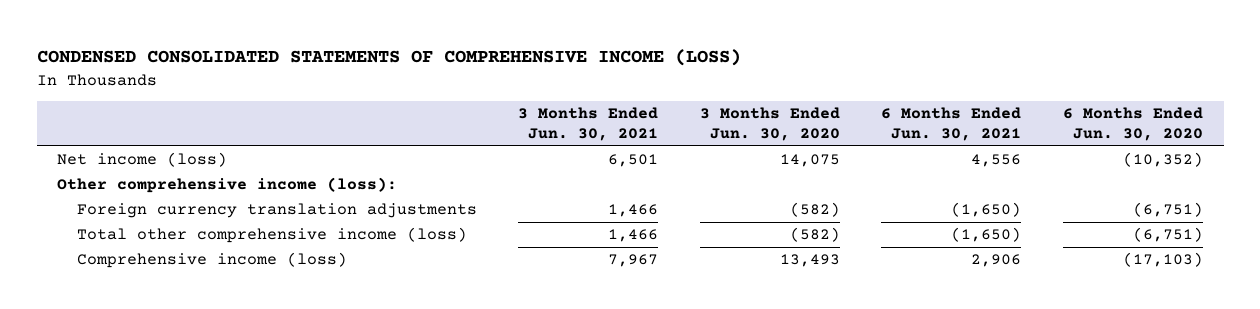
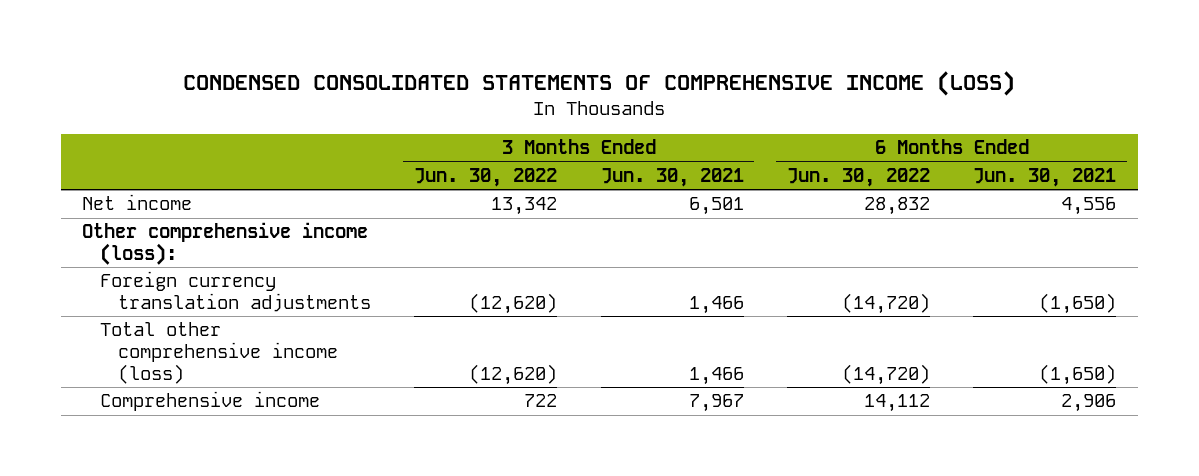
- | 3 Months Ended Jun. 30, 2021 | 3 Months Ended Jun. 30, 2020 | 6 Months Ended Jun. 30, 2021 | 6 Months Ended Jun. 30, 2020
+ | 3 Months Ended Jun. 30, 2022 | 3 Months Ended Jun. 30, 2021 | 6 Months Ended Jun. 30, 2022 | 6 Months Ended Jun. 30, 2021
- Net income (loss) | 6,501 | 14,075 | 4,556 | (10,352)
+ Net income | 13,342 | 6,501 | 28,832 | 4,556
- Comprehensive income (loss) | 7,967 | 13,493 | 2,906 | (17,103)
+ Comprehensive income | 722 | 7,967 | 14,112 | 2,906

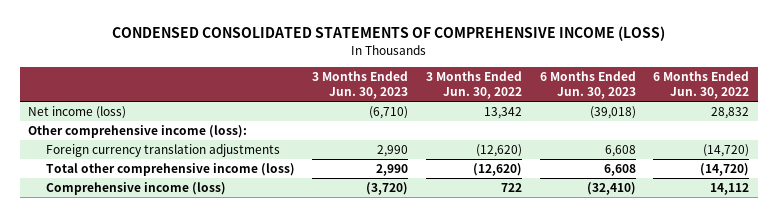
- | 3 Months Ended Jun. 30, 2022 | 3 Months Ended Jun. 30, 2021 | 6 Months Ended Jun. 30, 2022 | 6 Months Ended Jun. 30, 2021
+ | 3 Months Ended Jun. 30, 2023 | 3 Months Ended Jun. 30, 2022 | 6 Months Ended Jun. 30, 2023 | 6 Months Ended Jun. 30, 2022
- Net income | 13,342 | 6,501 | 28,832 | 4,556
+ Net income (loss) | (6,710) | 13,342 | (39,018) | 28,832
- Comprehensive income | 722 | 7,967 | 14,112 | 2,906
+ Comprehensive income (loss) | (3,720) | 722 | (32,410) | 14,112

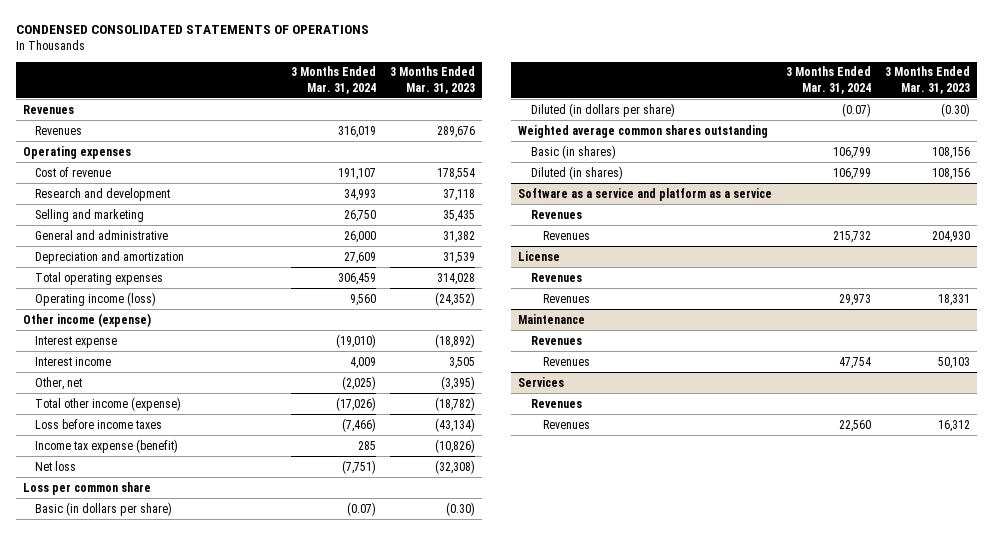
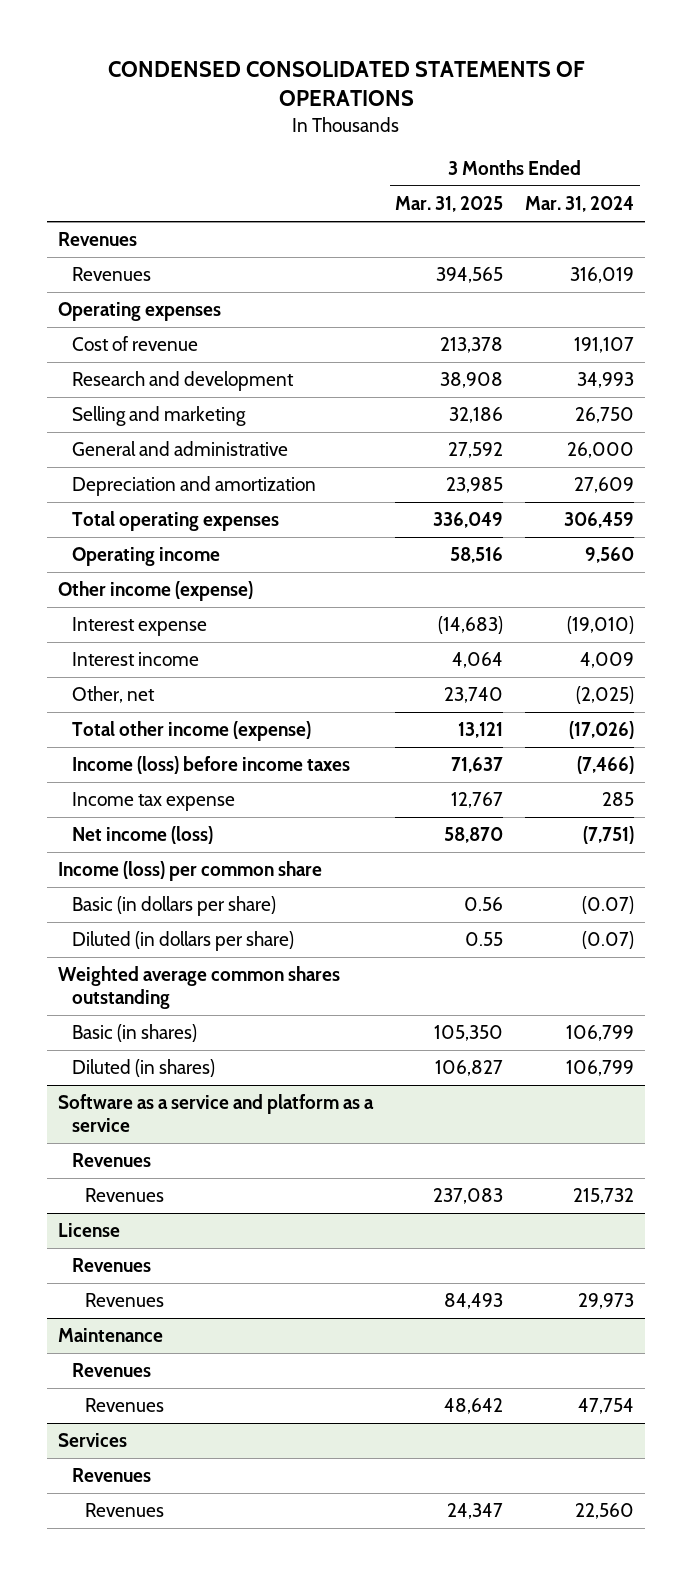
- | 3 Months Ended Mar. 31, 2024 | 3 Months Ended Mar. 31, 2023
+ | 3 Months Ended Mar. 31, 2025 | 3 Months Ended Mar. 31, 2024
- Operating income (loss) | 9,560 | (24,352)
+ Operating income | 58,516 | 9,560
- Loss before income taxes | (7,466) | (43,134)
- Income tax expense (benefit) | 285 | (10,826)
- Net loss | (7,751) | (32,308)
- Loss per common share
+ Income (loss) before income taxes | 71,637 | (7,466)
+ Income tax expense | 12,767 | 285
+ Net income (loss) | 58,870 | (7,751)
+ Income (loss) per common share

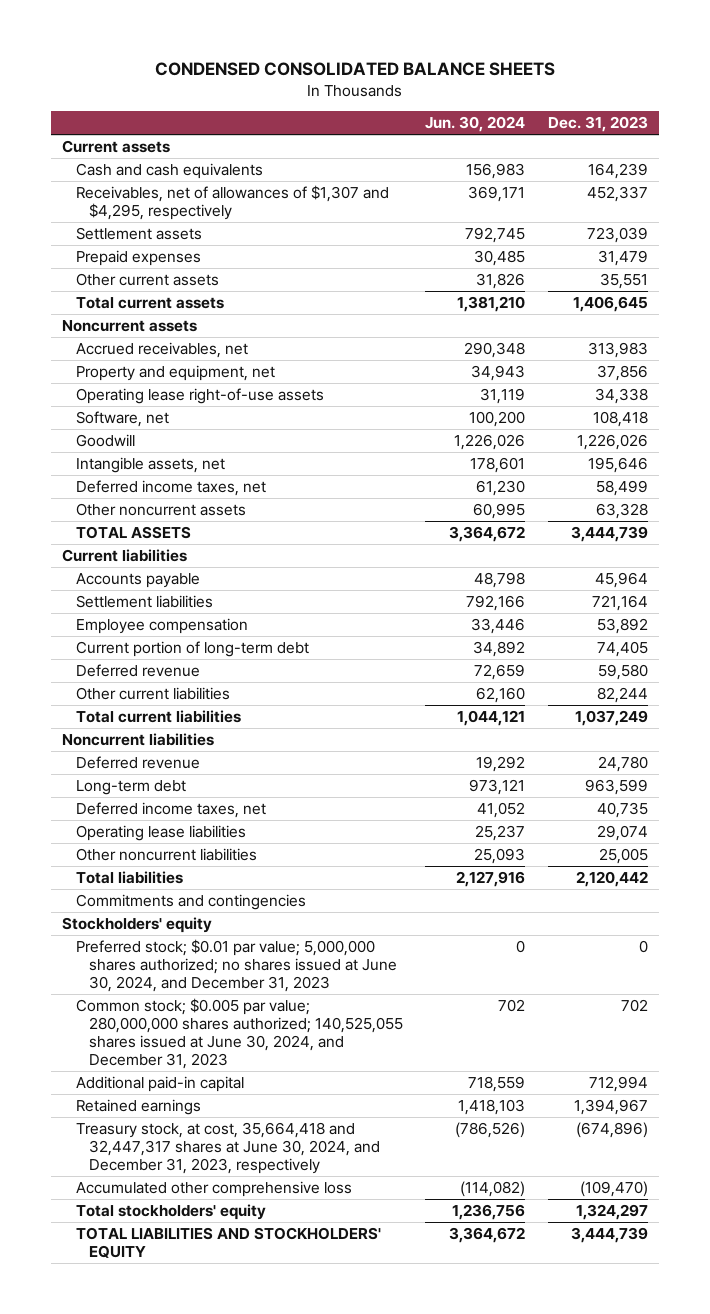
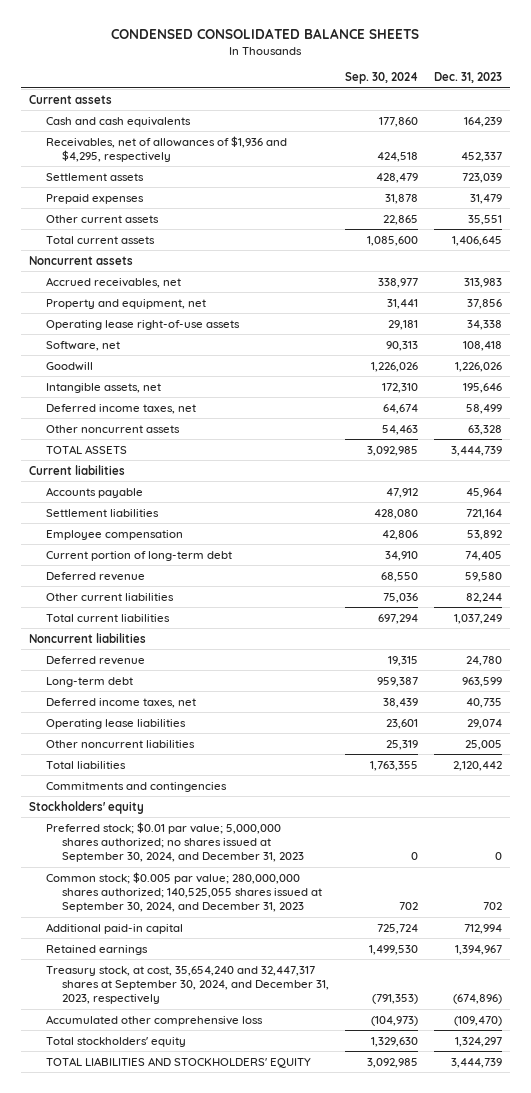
- | Jun. 30, 2024 | Dec. 31, 2023
+ | Sep. 30, 2024 | Dec. 31, 2023
- Receivables, net of allowances of $1,307 and $4,295, respectively | 369,171 | 452,337
+ Receivables, net of allowances of $1,936 and $4,295, respectively | 424,518 | 452,337
- Preferred stock; $0.01 par value; 5,000,000 shares authorized; no shares issued at June 30, 2024, and December 31, 2023 | 0 | 0
- Common stock; $0.005 par value; 280,000,000 shares authorized; 140,525,055 shares issued at June 30, 2024, and December 31, 2023 | 702 | 702
+ Preferred stock; $0.01 par value; 5,000,000 shares authorized; no shares issued at September 30, 2024, and December 31, 2023 | 0 | 0
+ Common stock; $0.005 par value; 280,000,000 shares authorized; 140,525,055 shares issued at September 30, 2024, and December 31, 2023 | 702 | 702
- Treasury stock, at cost, 35,664,418 and 32,447,317 shares at June 30, 2024, and December 31, 2023, respectively | (786,526) | (674,896)
+ Treasury stock, at cost, 35,654,240 and 32,447,317 shares at September 30, 2024, and December 31, 2023, respectively | (791,353) | (674,896)

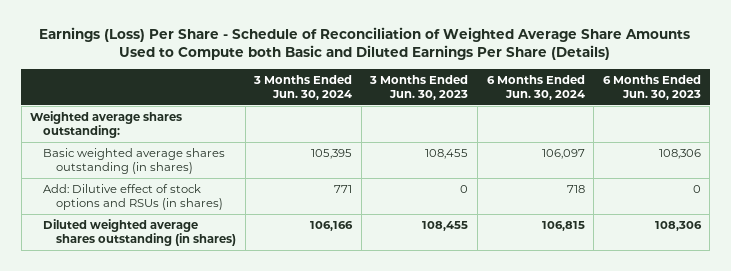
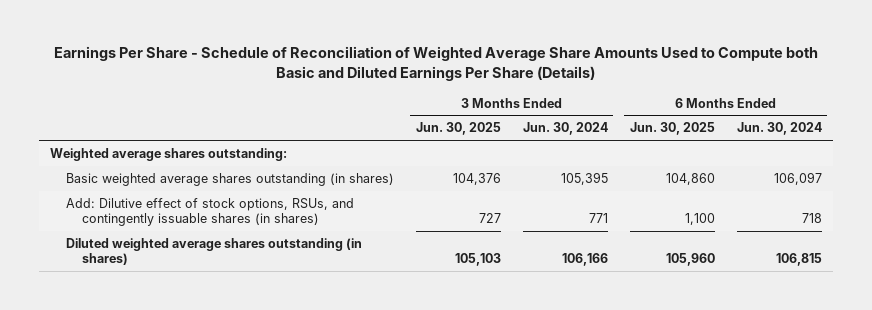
- Earnings (Loss) Per Share - Schedule of Reconciliation of Weighted Average Share Amounts Used to Compute both Basic and Diluted Earnings Per Share (Details)
+ Earnings Per Share - Schedule of Reconciliation of Weighted Average Share Amounts Used to Compute both Basic and Diluted Earnings Per Share (Details)
- | 3 Months Ended Jun. 30, 2024 | 3 Months Ended Jun. 30, 2023 | 6 Months Ended Jun. 30, 2024 | 6 Months Ended Jun. 30, 2023
+ | 3 Months Ended Jun. 30, 2025 | 3 Months Ended Jun. 30, 2024 | 6 Months Ended Jun. 30, 2025 | 6 Months Ended Jun. 30, 2024
- Add: Dilutive effect of stock options and RSUs (in shares) | 771 | 0 | 718 | 0
+ Add: Dilutive effect of stock options, RSUs, and contingently issuable shares (in shares) | 727 | 771 | 1,100 | 718

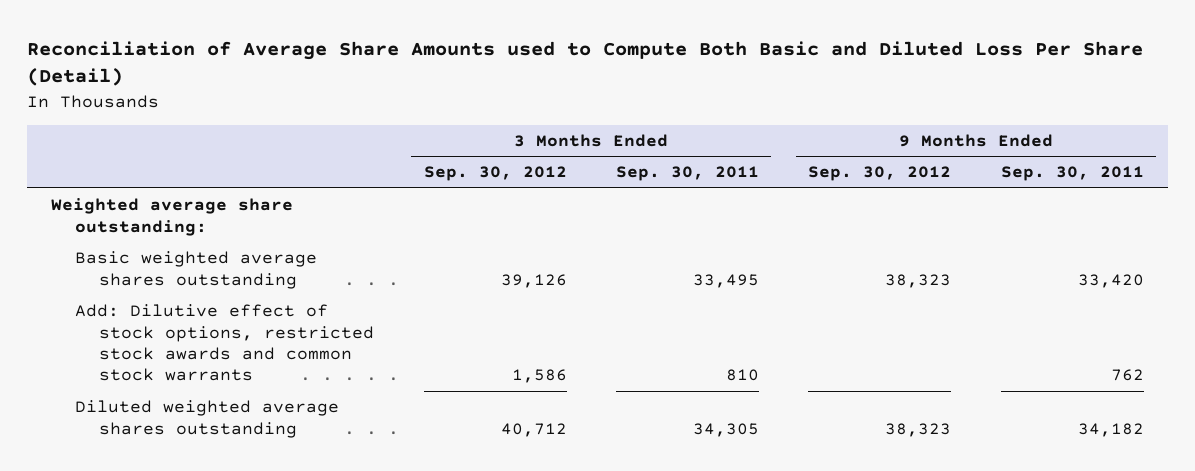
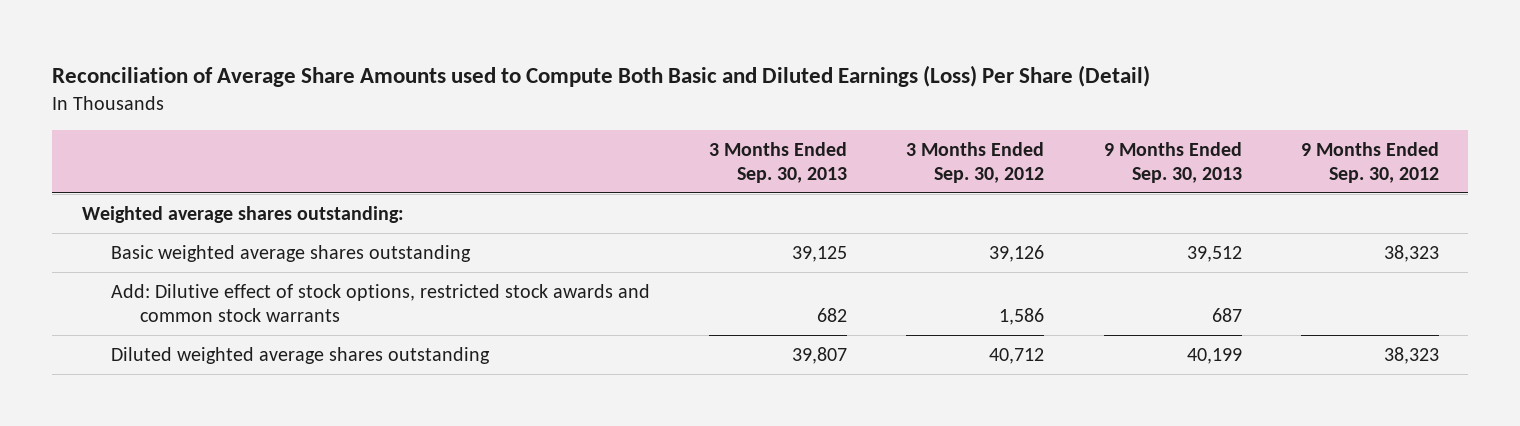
- Reconciliation of Average Share Amounts used to Compute Both Basic and Diluted Loss Per Share (Detail)
+ Reconciliation of Average Share Amounts used to Compute Both Basic and Diluted Earnings (Loss) Per Share (Detail)
- | 3 Months Ended Sep. 30, 2012 | 3 Months Ended Sep. 30, 2011 | 9 Months Ended Sep. 30, 2012 | 9 Months Ended Sep. 30, 2011
+ | 3 Months Ended Sep. 30, 2013 | 3 Months Ended Sep. 30, 2012 | 9 Months Ended Sep. 30, 2013 | 9 Months Ended Sep. 30, 2012
- Weighted average share outstanding:
+ Weighted average shares outstanding:

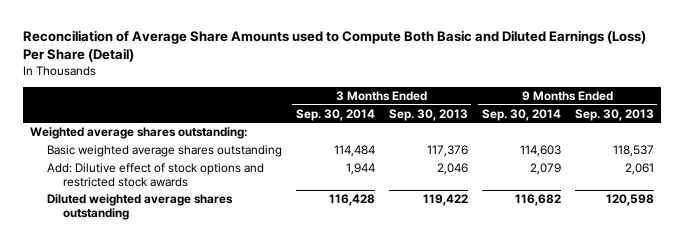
- | 3 Months Ended Sep. 30, 2013 | 3 Months Ended Sep. 30, 2012 | 9 Months Ended Sep. 30, 2013 | 9 Months Ended Sep. 30, 2012
+ | 3 Months Ended Sep. 30, 2014 | 3 Months Ended Sep. 30, 2013 | 9 Months Ended Sep. 30, 2014 | 9 Months Ended Sep. 30, 2013
- Basic weighted average shares outstanding | 39,125 | 39,126 | 39,512 | 38,323
- Add: Dilutive effect of stock options, restricted stock awards and common stock warrants | 682 | 1,586 | 687 |
- Diluted weighted average shares outstanding | 39,807 | 40,712 | 40,199 | 38,323
+ Basic weighted average shares outstanding | 114,484 | 117,376 | 114,603 | 118,537
+ Add: Dilutive effect of stock options and restricted stock awards | 1,944 | 2,046 | 2,079 | 2,061
+ Diluted weighted average shares outstanding | 116,428 | 119,422 | 116,682 | 120,598

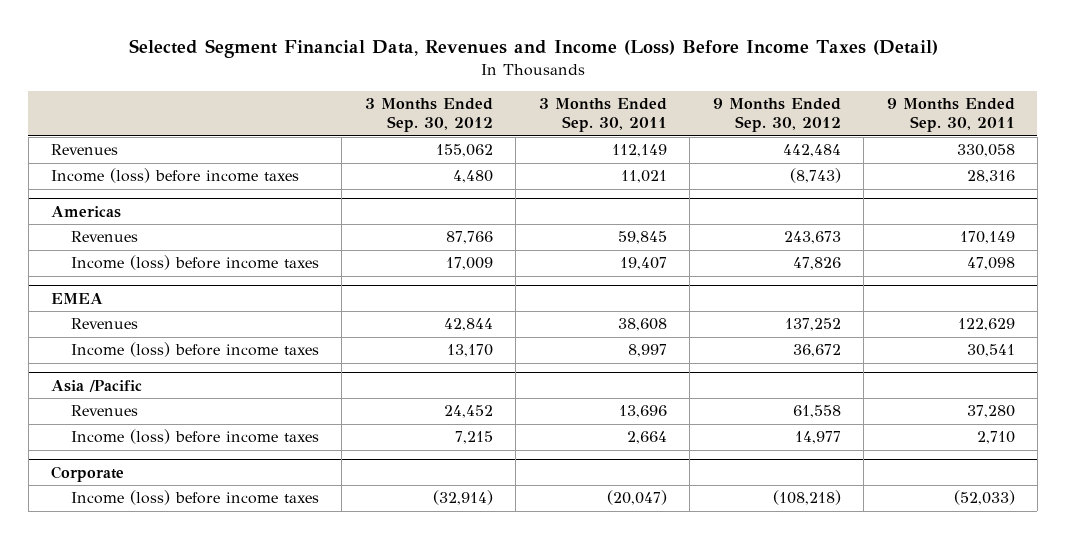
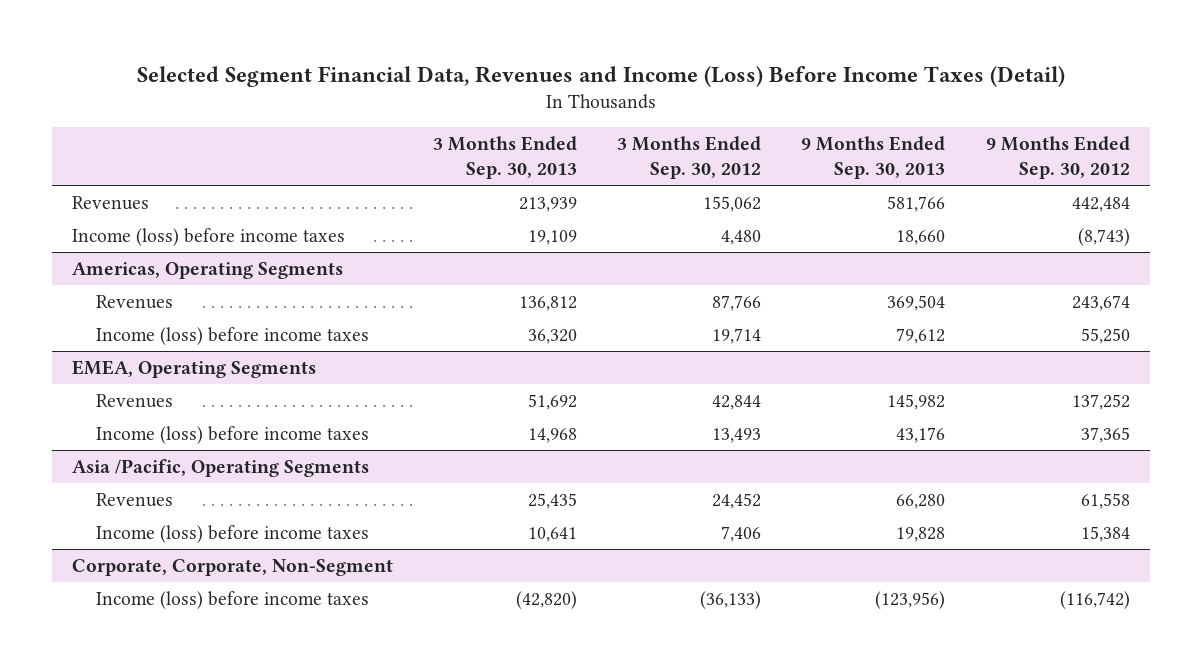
- | 3 Months Ended Sep. 30, 2012 | 3 Months Ended Sep. 30, 2011 | 9 Months Ended Sep. 30, 2012 | 9 Months Ended Sep. 30, 2011
+ | 3 Months Ended Sep. 30, 2013 | 3 Months Ended Sep. 30, 2012 | 9 Months Ended Sep. 30, 2013 | 9 Months Ended Sep. 30, 2012
- Americas
- Revenues | 87,766 | 59,845 | 243,673 | 170,149
- Income (loss) before income taxes | 17,009 | 19,407 | 47,826 | 47,098
- EMEA
+ Americas, Operating Segments
+ Revenues | 136,812 | 87,766 | 369,504 | 243,674
+ Income (loss) before income taxes | 36,320 | 19,714 | 79,612 | 55,250
+ EMEA, Operating Segments
- Income (loss) before income taxes | 13,170 | 8,997 | 36,672 | 30,541
- Asia /Pacific
+ Income (loss) before income taxes | 14,968 | 13,493 | 43,176 | 37,365
+ Asia /Pacific, Operating Segments
- Income (loss) before income taxes | 7,215 | 2,664 | 14,977 | 2,710
- Corporate
- Income (loss) before income taxes | (32,914) | (20,047) | (108,218) | (52,033)
+ Income (loss) before income taxes | 10,641 | 7,406 | 19,828 | 15,384
+ Corporate, Corporate, Non-Segment
+ Income (loss) before income taxes | (42,820) | (36,133) | (123,956) | (116,742)

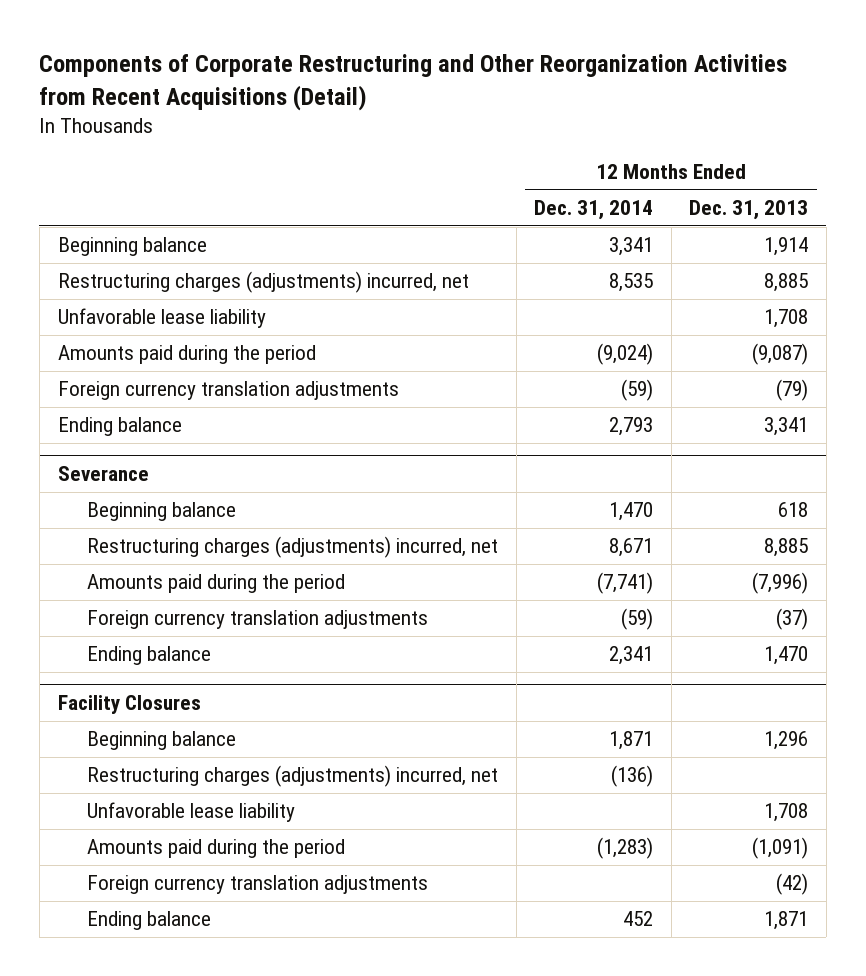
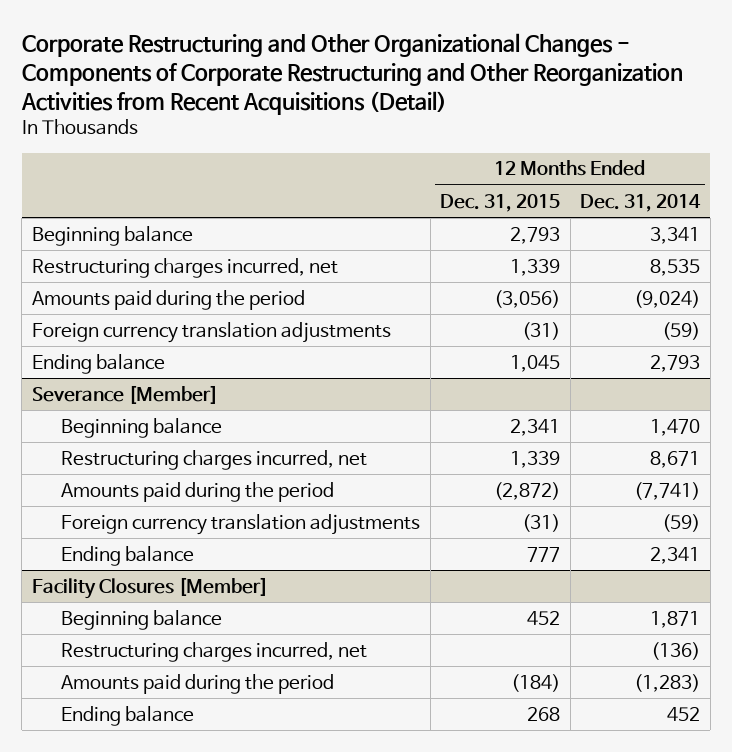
- Components of Corporate Restructuring and Other Reorganization Activities from Recent Acquisitions (Detail)
+ Corporate Restructuring and Other Organizational Changes - Components of Corporate Restructuring and Other Reorganization Activities from Recent Acquisitions (Detail)
- | 12 Months Ended Dec. 31, 2014 | 12 Months Ended Dec. 31, 2013
+ | 12 Months Ended Dec. 31, 2015 | 12 Months Ended Dec. 31, 2014
- Restructuring charges (adjustments) incurred, net | 8,535 | 8,885
- Unfavorable lease liability | | 1,708
+ Restructuring charges incurred, net | 1,339 | 8,535
- Severance
+ Severance [Member]
- Restructuring charges (adjustments) incurred, net | 8,671 | 8,885
+ Restructuring charges incurred, net | 1,339 | 8,671
- Facility Closures
+ Facility Closures [Member]
- Restructuring charges (adjustments) incurred, net | (136) |
- Unfavorable lease liability | | 1,708
+ Restructuring charges incurred, net | | (136)
- Foreign currency translation adjustments | | (42)

